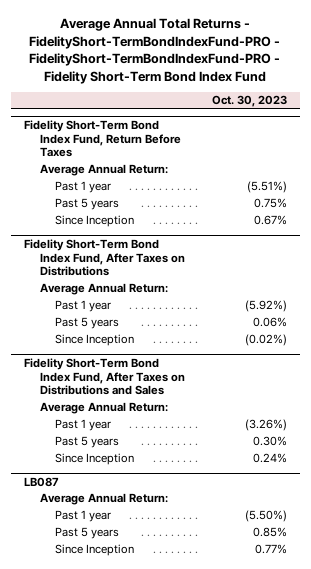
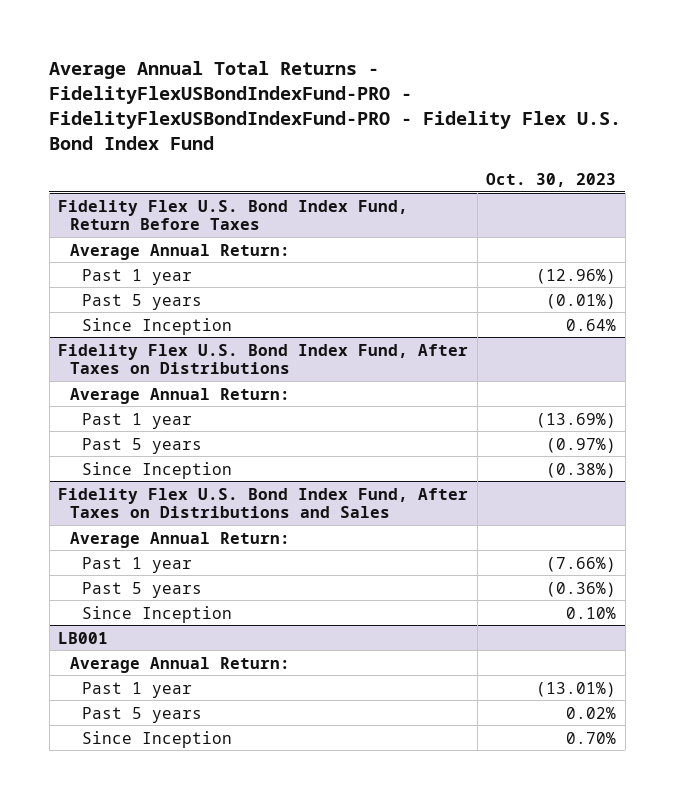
- Average Annual Total Returns - FidelityShort-TermBondIndexFund-PRO - FidelityShort-TermBondIndexFund-PRO - Fidelity Short-Term Bond Index Fund
+ Average Annual Total Returns - FidelityFlexUSBondIndexFund-PRO - FidelityFlexUSBondIndexFund-PRO - Fidelity Flex U.S. Bond Index Fund
- Fidelity Short-Term Bond Index Fund, Return Before Taxes
+ Fidelity Flex U.S. Bond Index Fund, Return Before Taxes
- Past 1 year | (5.51%)
- Past 5 years | 0.75%
- Since Inception | 0.67%
- Fidelity Short-Term Bond Index Fund, After Taxes on Distributions
+ Past 1 year | (12.96%)
+ Past 5 years | (0.01%)
+ Since Inception | 0.64%
+ Fidelity Flex U.S. Bond Index Fund, After Taxes on Distributions
- Past 1 year | (5.92%)
- Past 5 years | 0.06%
- Since Inception | (0.02%)
- Fidelity Short-Term Bond Index Fund, After Taxes on Distributions and Sales
+ Past 1 year | (13.69%)
+ Past 5 years | (0.97%)
+ Since Inception | (0.38%)
+ Fidelity Flex U.S. Bond Index Fund, After Taxes on Distributions and Sales
- Past 1 year | (3.26%)
- Past 5 years | 0.30%
- Since Inception | 0.24%
- LB087
+ Past 1 year | (7.66%)
+ Past 5 years | (0.36%)
+ Since Inception | 0.10%
+ LB001
- Past 1 year | (5.50%)
- Past 5 years | 0.85%
- Since Inception | 0.77%
+ Past 1 year | (13.01%)
+ Past 5 years | 0.02%
+ Since Inception | 0.70%

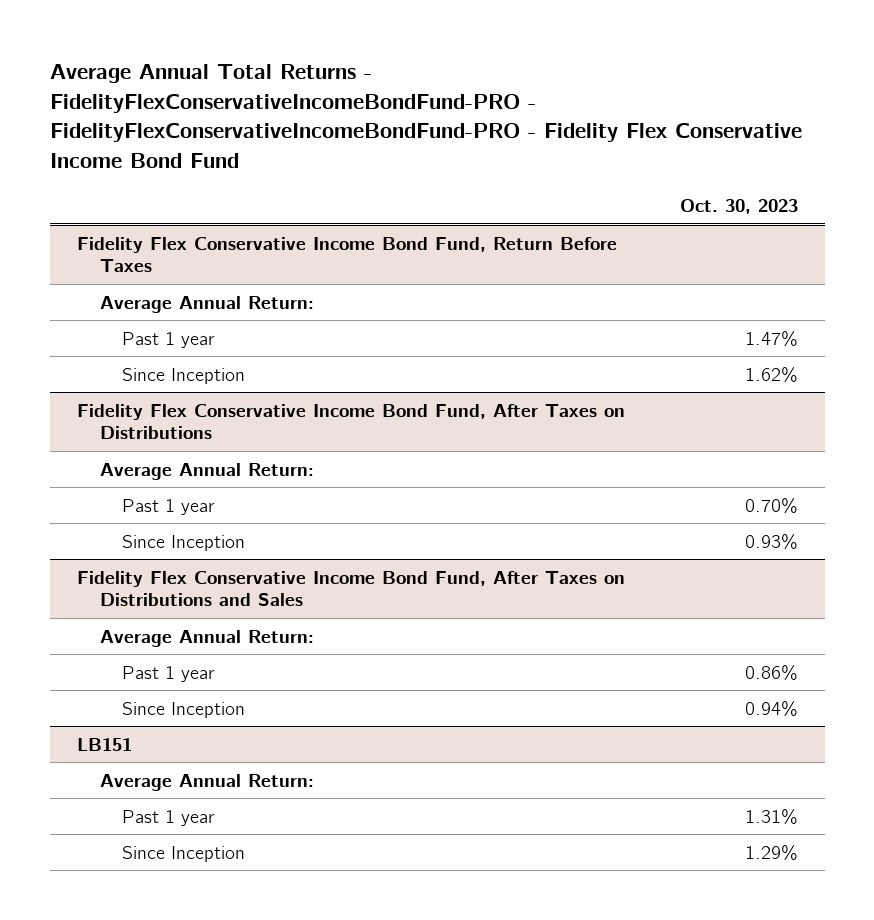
- Average Annual Total Returns - FidelityFlexUSBondIndexFund-PRO - FidelityFlexUSBondIndexFund-PRO - Fidelity Flex U.S. Bond Index Fund
+ Average Annual Total Returns - FidelityFlexConservativeIncomeBondFund-PRO - FidelityFlexConservativeIncomeBondFund-PRO - Fidelity Flex Conservative Income Bond Fund
- Fidelity Flex U.S. Bond Index Fund, Return Before Taxes
+ Fidelity Flex Conservative Income Bond Fund, Return Before Taxes
- Past 1 year | (12.96%)
- Past 5 years | (0.01%)
- Since Inception | 0.64%
- Fidelity Flex U.S. Bond Index Fund, After Taxes on Distributions
+ Past 1 year | 1.47%
+ Since Inception | 1.62%
+ Fidelity Flex Conservative Income Bond Fund, After Taxes on Distributions
- Past 1 year | (13.69%)
- Past 5 years | (0.97%)
- Since Inception | (0.38%)
- Fidelity Flex U.S. Bond Index Fund, After Taxes on Distributions and Sales
+ Past 1 year | 0.70%
+ Since Inception | 0.93%
+ Fidelity Flex Conservative Income Bond Fund, After Taxes on Distributions and Sales
- Past 1 year | (7.66%)
- Past 5 years | (0.36%)
- Since Inception | 0.10%
- LB001
+ Past 1 year | 0.86%
+ Since Inception | 0.94%
+ LB151
- Past 1 year | (13.01%)
- Past 5 years | 0.02%
- Since Inception | 0.70%
+ Past 1 year | 1.31%
+ Since Inception | 1.29%

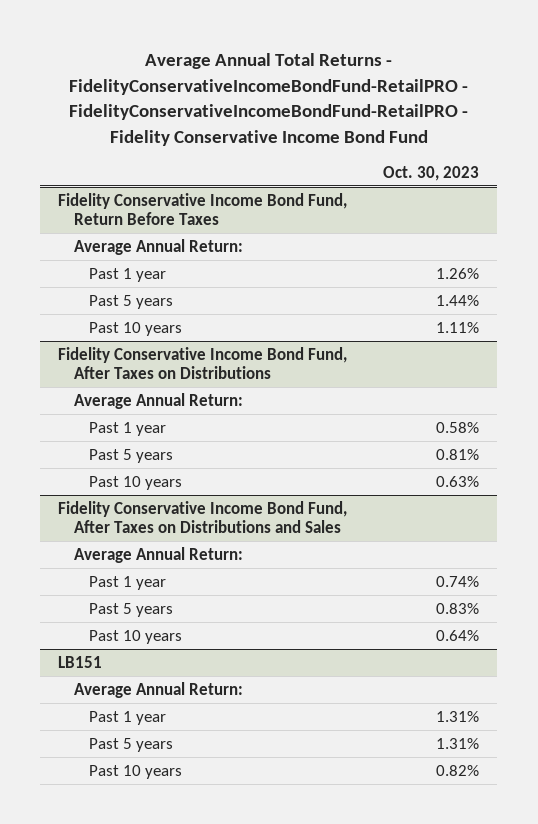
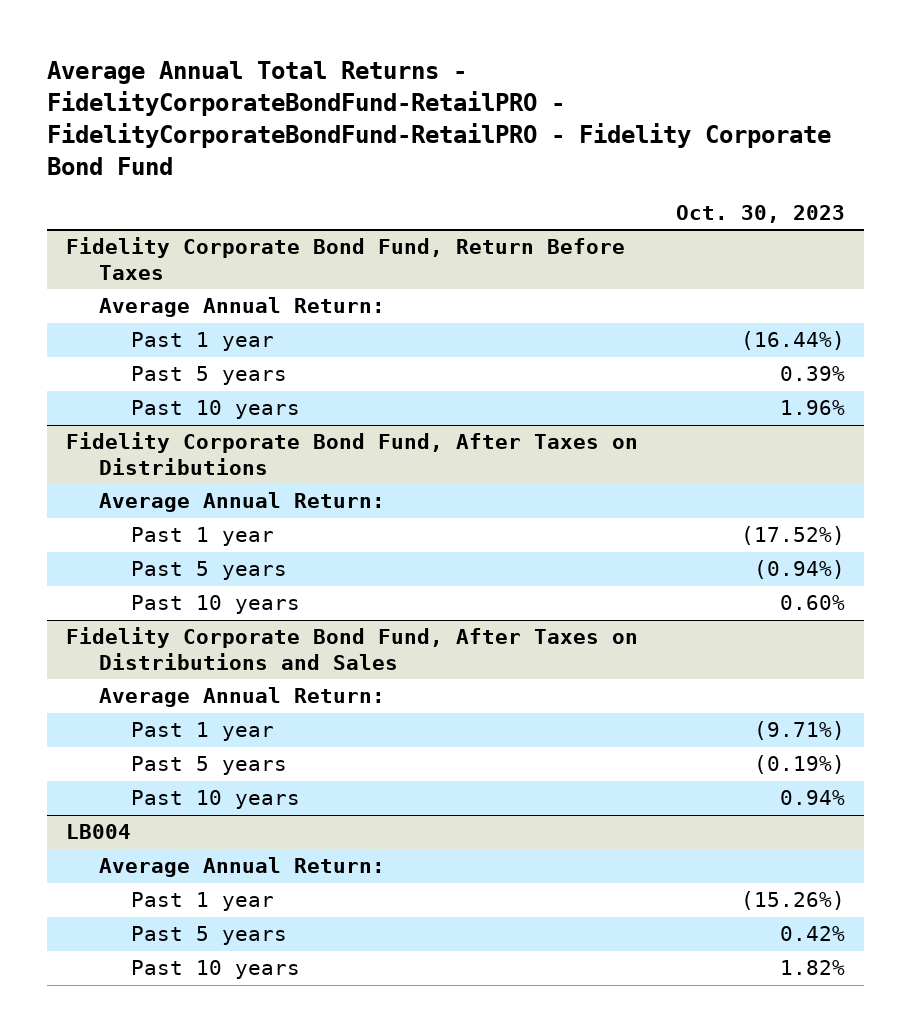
- Average Annual Total Returns - FidelityConservativeIncomeBondFund-RetailPRO - FidelityConservativeIncomeBondFund-RetailPRO - Fidelity Conservative Income Bond Fund
+ Average Annual Total Returns - FidelityCorporateBondFund-RetailPRO - FidelityCorporateBondFund-RetailPRO - Fidelity Corporate Bond Fund
- Fidelity Conservative Income Bond Fund, Return Before Taxes
+ Fidelity Corporate Bond Fund, Return Before Taxes
- Past 1 year | 1.26%
- Past 5 years | 1.44%
- Past 10 years | 1.11%
- Fidelity Conservative Income Bond Fund, After Taxes on Distributions
+ Past 1 year | (16.44%)
+ Past 5 years | 0.39%
+ Past 10 years | 1.96%
+ Fidelity Corporate Bond Fund, After Taxes on Distributions
- Past 1 year | 0.58%
- Past 5 years | 0.81%
- Past 10 years | 0.63%
- Fidelity Conservative Income Bond Fund, After Taxes on Distributions and Sales
+ Past 1 year | (17.52%)
+ Past 5 years | (0.94%)
+ Past 10 years | 0.60%
+ Fidelity Corporate Bond Fund, After Taxes on Distributions and Sales
- Past 1 year | 0.74%
- Past 5 years | 0.83%
- Past 10 years | 0.64%
- LB151
+ Past 1 year | (9.71%)
+ Past 5 years | (0.19%)
+ Past 10 years | 0.94%
+ LB004
- Past 1 year | 1.31%
- Past 5 years | 1.31%
- Past 10 years | 0.82%
+ Past 1 year | (15.26%)
+ Past 5 years | 0.42%
+ Past 10 years | 1.82%

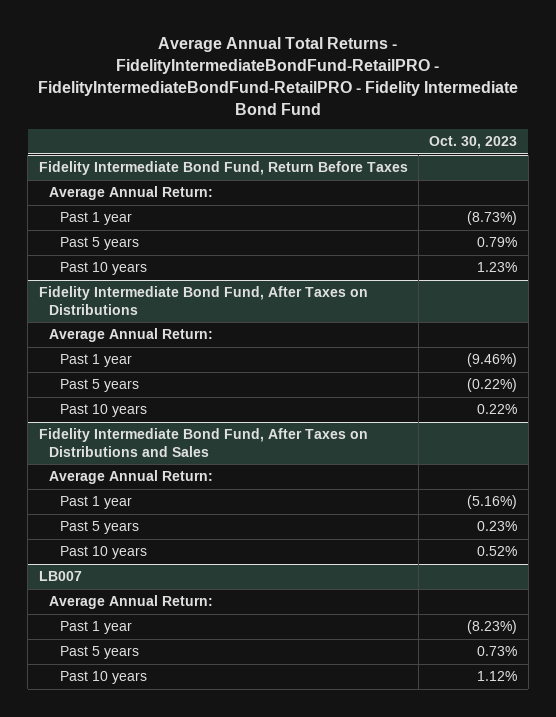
- Average Annual Total Returns - FidelityCorporateBondFund-RetailPRO - FidelityCorporateBondFund-RetailPRO - Fidelity Corporate Bond Fund
+ Average Annual Total Returns - FidelityIntermediateBondFund-RetailPRO - FidelityIntermediateBondFund-RetailPRO - Fidelity Intermediate Bond Fund
- Fidelity Corporate Bond Fund, Return Before Taxes
+ Fidelity Intermediate Bond Fund, Return Before Taxes
- Past 1 year | (16.44%)
- Past 5 years | 0.39%
- Past 10 years | 1.96%
- Fidelity Corporate Bond Fund, After Taxes on Distributions
+ Past 1 year | (8.73%)
+ Past 5 years | 0.79%
+ Past 10 years | 1.23%
+ Fidelity Intermediate Bond Fund, After Taxes on Distributions
- Past 1 year | (17.52%)
- Past 5 years | (0.94%)
- Past 10 years | 0.60%
- Fidelity Corporate Bond Fund, After Taxes on Distributions and Sales
+ Past 1 year | (9.46%)
+ Past 5 years | (0.22%)
+ Past 10 years | 0.22%
+ Fidelity Intermediate Bond Fund, After Taxes on Distributions and Sales
- Past 1 year | (9.71%)
- Past 5 years | (0.19%)
- Past 10 years | 0.94%
- LB004
+ Past 1 year | (5.16%)
+ Past 5 years | 0.23%
+ Past 10 years | 0.52%
+ LB007
- Past 1 year | (15.26%)
- Past 5 years | 0.42%
- Past 10 years | 1.82%
+ Past 1 year | (8.23%)
+ Past 5 years | 0.73%
+ Past 10 years | 1.12%

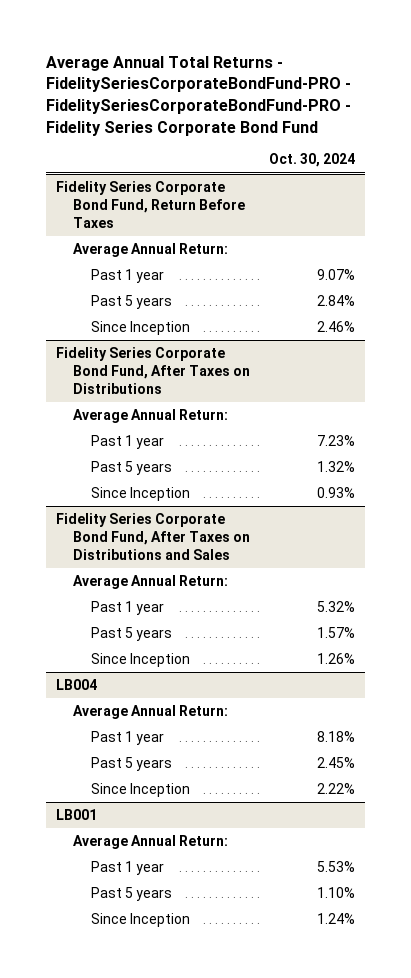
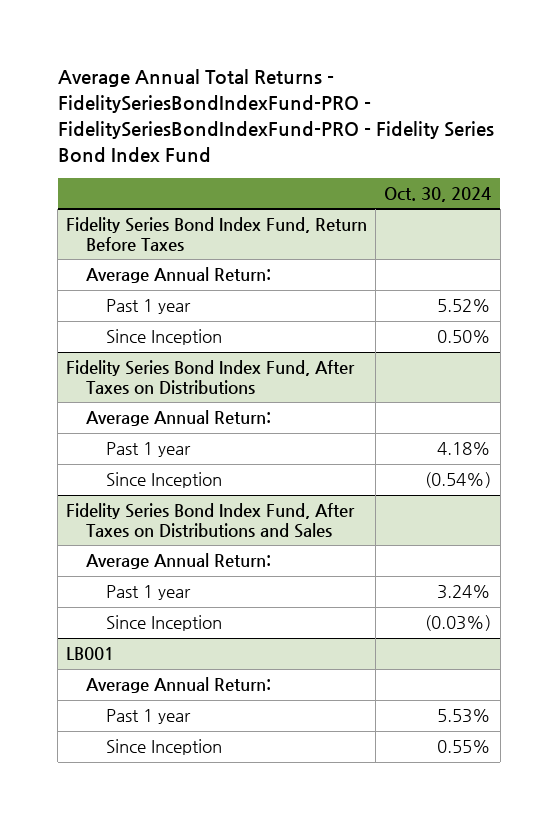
- Average Annual Total Returns - FidelitySeriesCorporateBondFund-PRO - FidelitySeriesCorporateBondFund-PRO - Fidelity Series Corporate Bond Fund
+ Average Annual Total Returns - FidelitySeriesBondIndexFund-PRO - FidelitySeriesBondIndexFund-PRO - Fidelity Series Bond Index Fund
- Fidelity Series Corporate Bond Fund, Return Before Taxes
- Average Annual Return:
- Past 1 year | 9.07%
- Past 5 years | 2.84%
- Since Inception | 2.46%
- Fidelity Series Corporate Bond Fund, After Taxes on Distributions
+ Fidelity Series Bond Index Fund, Return Before Taxes
- Past 1 year | 7.23%
- Past 5 years | 1.32%
- Since Inception | 0.93%
- Fidelity Series Corporate Bond Fund, After Taxes on Distributions and Sales
+ Past 1 year | 5.52%
+ Since Inception | 0.50%
+ Fidelity Series Bond Index Fund, After Taxes on Distributions
- Past 1 year | 5.32%
- Past 5 years | 1.57%
- Since Inception | 1.26%
- LB004
+ Past 1 year | 4.18%
+ Since Inception | (0.54%)
+ Fidelity Series Bond Index Fund, After Taxes on Distributions and Sales
- Past 1 year | 8.18%
- Past 5 years | 2.45%
- Since Inception | 2.22%
+ Past 1 year | 3.24%
+ Since Inception | (0.03%)
@ LB001
- Past 5 years | 1.10%
- Since Inception | 1.24%
+ Since Inception | 0.55%

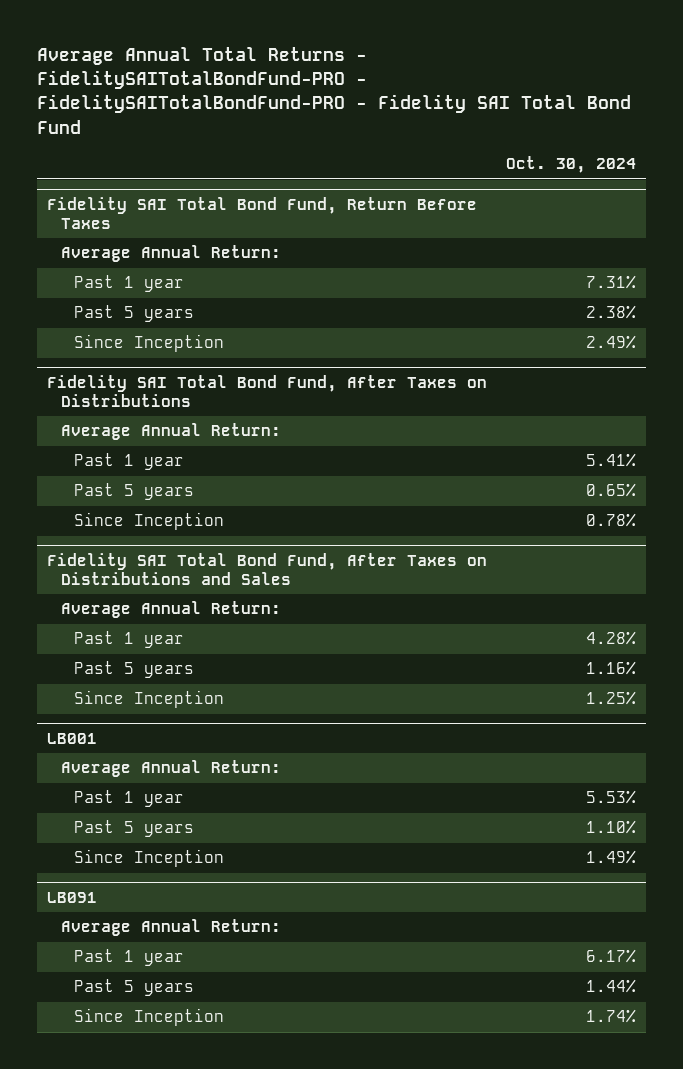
- Average Annual Total Returns - FidelitySeriesBondIndexFund-PRO - FidelitySeriesBondIndexFund-PRO - Fidelity Series Bond Index Fund
+ Average Annual Total Returns - FidelitySAITotalBondFund-PRO - FidelitySAITotalBondFund-PRO - Fidelity SAI Total Bond Fund
- Fidelity Series Bond Index Fund, Return Before Taxes
+ Fidelity SAI Total Bond Fund, Return Before Taxes
- Past 1 year | 5.52%
- Since Inception | 0.50%
- Fidelity Series Bond Index Fund, After Taxes on Distributions
+ Past 1 year | 7.31%
+ Past 5 years | 2.38%
+ Since Inception | 2.49%
+ Fidelity SAI Total Bond Fund, After Taxes on Distributions
- Past 1 year | 4.18%
- Since Inception | (0.54%)
- Fidelity Series Bond Index Fund, After Taxes on Distributions and Sales
+ Past 1 year | 5.41%
+ Past 5 years | 0.65%
+ Since Inception | 0.78%
+ Fidelity SAI Total Bond Fund, After Taxes on Distributions and Sales
- Past 1 year | 3.24%
- Since Inception | (0.03%)
+ Past 1 year | 4.28%
+ Past 5 years | 1.16%
+ Since Inception | 1.25%
@ LB001
- Since Inception | 0.55%
+ Past 5 years | 1.10%
+ Since Inception | 1.49%
+ LB091
+ Average Annual Return:
+ Past 1 year | 6.17%
+ Past 5 years | 1.44%
+ Since Inception | 1.74%

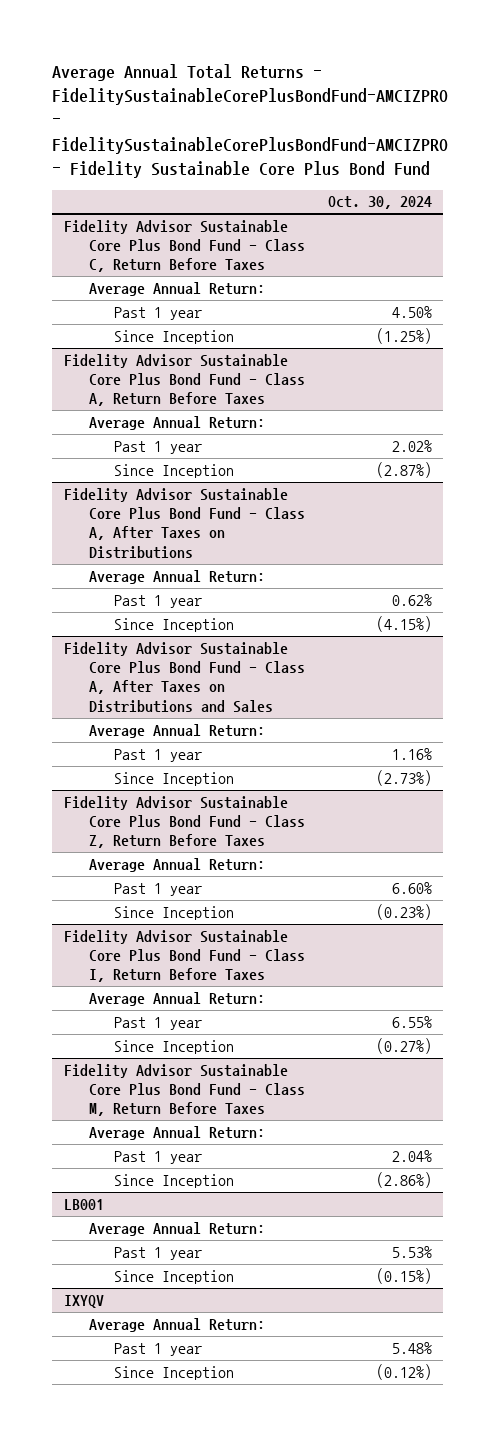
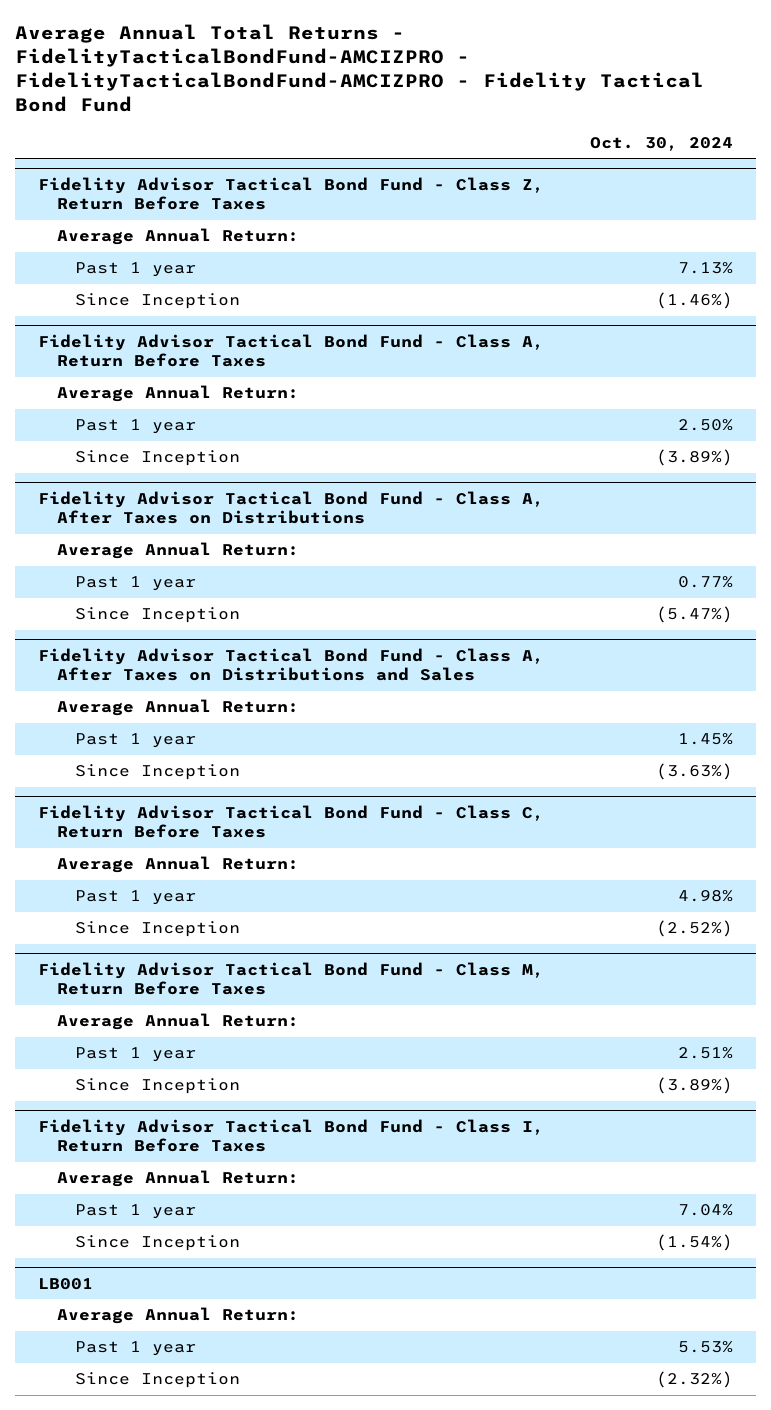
- Average Annual Total Returns - FidelitySustainableCorePlusBondFund-AMCIZPRO - FidelitySustainableCorePlusBondFund-AMCIZPRO - Fidelity Sustainable Core Plus Bond Fund
+ Average Annual Total Returns - FidelityTacticalBondFund-AMCIZPRO - FidelityTacticalBondFund-AMCIZPRO - Fidelity Tactical Bond Fund
- Fidelity Advisor Sustainable Core Plus Bond Fund - Class C, Return Before Taxes
+ Fidelity Advisor Tactical Bond Fund - Class Z, Return Before Taxes
- Past 1 year | 4.50%
- Since Inception | (1.25%)
- Fidelity Advisor Sustainable Core Plus Bond Fund - Class A, Return Before Taxes
+ Past 1 year | 7.13%
+ Since Inception | (1.46%)
+ Fidelity Advisor Tactical Bond Fund - Class A, Return Before Taxes
- Past 1 year | 2.02%
- Since Inception | (2.87%)
- Fidelity Advisor Sustainable Core Plus Bond Fund - Class A, After Taxes on Distributions
+ Past 1 year | 2.50%
+ Since Inception | (3.89%)
+ Fidelity Advisor Tactical Bond Fund - Class A, After Taxes on Distributions
- Past 1 year | 0.62%
- Since Inception | (4.15%)
- Fidelity Advisor Sustainable Core Plus Bond Fund - Class A, After Taxes on Distributions and Sales
+ Past 1 year | 0.77%
+ Since Inception | (5.47%)
+ Fidelity Advisor Tactical Bond Fund - Class A, After Taxes on Distributions and Sales
- Past 1 year | 1.16%
- Since Inception | (2.73%)
- Fidelity Advisor Sustainable Core Plus Bond Fund - Class Z, Return Before Taxes
+ Past 1 year | 1.45%
+ Since Inception | (3.63%)
+ Fidelity Advisor Tactical Bond Fund - Class C, Return Before Taxes
- Past 1 year | 6.60%
- Since Inception | (0.23%)
- Fidelity Advisor Sustainable Core Plus Bond Fund - Class I, Return Before Taxes
+ Past 1 year | 4.98%
+ Since Inception | (2.52%)
+ Fidelity Advisor Tactical Bond Fund - Class M, Return Before Taxes
- Past 1 year | 6.55%
- Since Inception | (0.27%)
- Fidelity Advisor Sustainable Core Plus Bond Fund - Class M, Return Before Taxes
+ Past 1 year | 2.51%
+ Since Inception | (3.89%)
+ Fidelity Advisor Tactical Bond Fund - Class I, Return Before Taxes
- Past 1 year | 2.04%
- Since Inception | (2.86%)
+ Past 1 year | 7.04%
+ Since Inception | (1.54%)
@ LB001
- Since Inception | (0.15%)
- IXYQV
- Average Annual Return:
- Past 1 year | 5.48%
- Since Inception | (0.12%)
@ LB001
+ Since Inception | (2.32%)

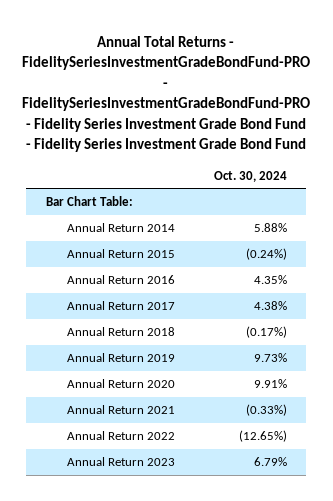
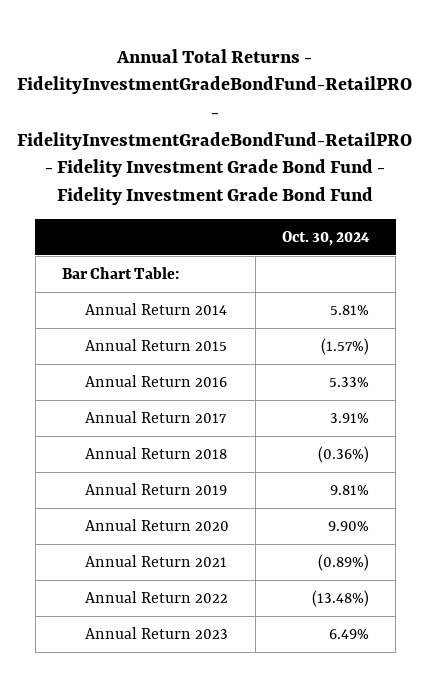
- Annual Total Returns - FidelitySeriesInvestmentGradeBondFund-PRO - FidelitySeriesInvestmentGradeBondFund-PRO - Fidelity Series Investment Grade Bond Fund - Fidelity Series Investment Grade Bond Fund
+ Annual Total Returns - FidelityInvestmentGradeBondFund-RetailPRO - FidelityInvestmentGradeBondFund-RetailPRO - Fidelity Investment Grade Bond Fund - Fidelity Investment Grade Bond Fund
- Annual Return 2014 | 5.88%
- Annual Return 2015 | (0.24%)
- Annual Return 2016 | 4.35%
- Annual Return 2017 | 4.38%
- Annual Return 2018 | (0.17%)
- Annual Return 2019 | 9.73%
- Annual Return 2020 | 9.91%
- Annual Return 2021 | (0.33%)
- Annual Return 2022 | (12.65%)
- Annual Return 2023 | 6.79%
+ Annual Return 2014 | 5.81%
+ Annual Return 2015 | (1.57%)
+ Annual Return 2016 | 5.33%
+ Annual Return 2017 | 3.91%
+ Annual Return 2018 | (0.36%)
+ Annual Return 2019 | 9.81%
+ Annual Return 2020 | 9.90%
+ Annual Return 2021 | (0.89%)
+ Annual Return 2022 | (13.48%)
+ Annual Return 2023 | 6.49%

